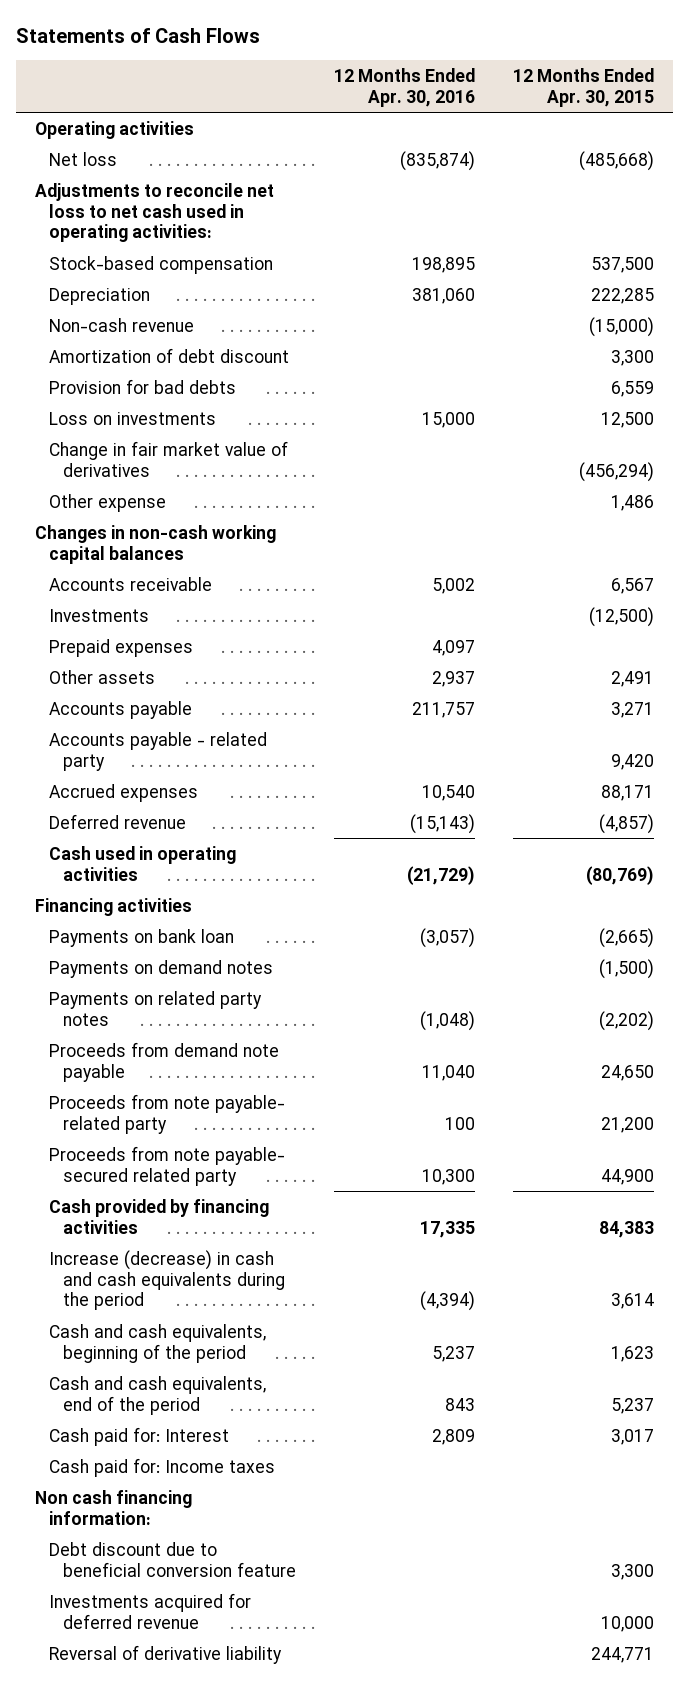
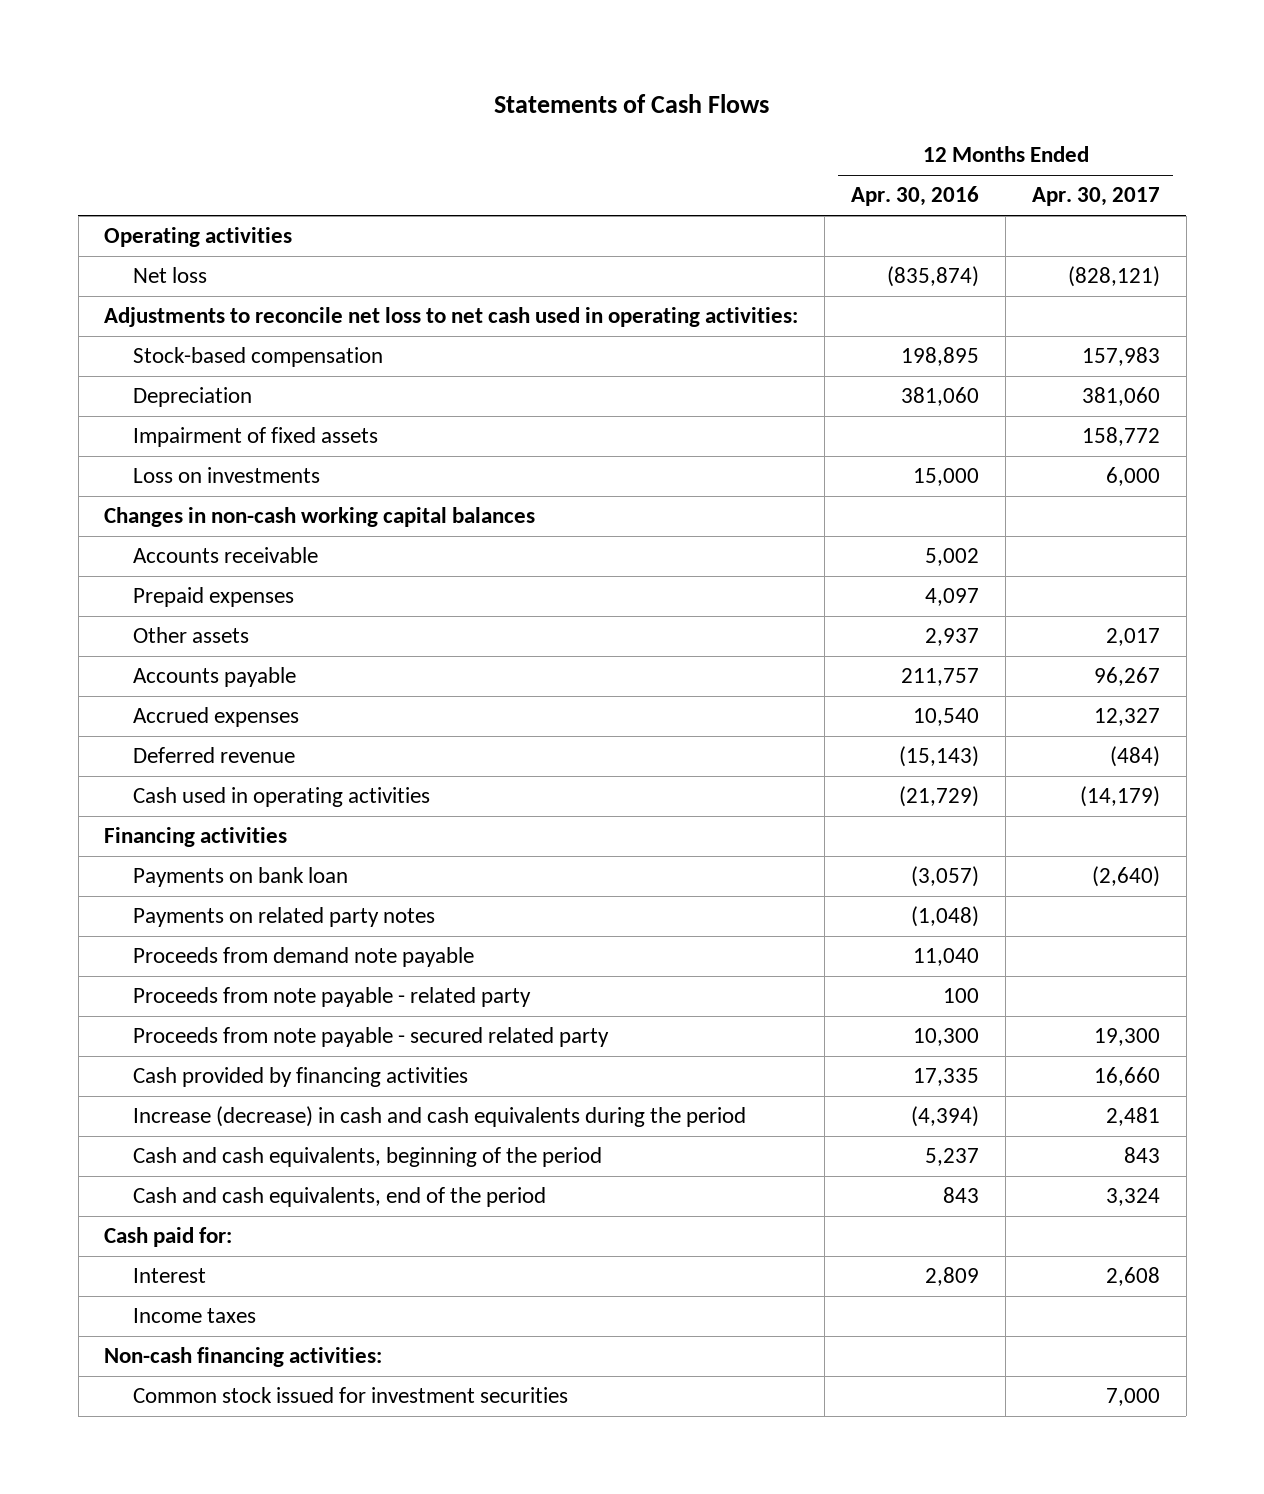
- | 12 Months Ended Apr. 30, 2016 | 12 Months Ended Apr. 30, 2015
+ | 12 Months Ended Apr. 30, 2016 | 12 Months Ended Apr. 30, 2017
- Non-cash revenue | | (15,000)
- Amortization of debt discount | | 3,300
- Provision for bad debts | | 6,559
+ Impairment of fixed assets | | 158,772
- Change in fair market value of derivatives | | (456,294)
- Other expense | | 1,486
- Investments | | (12,500)
- Accounts payable - related party | | 9,420
- Payments on demand notes | | (1,500)
- Proceeds from note payable- related party | 100 | 21,200
- Proceeds from note payable- secured related party | 10,300 | 44,900
+ Proceeds from note payable - related party | 100 |
+ Proceeds from note payable - secured related party | 10,300 | 19,300
- Cash paid for: Interest | 2,809 | 3,017
- Cash paid for: Income taxes
- Non cash financing information:
- Debt discount due to beneficial conversion feature | | 3,300
- Investments acquired for deferred revenue | | 10,000
- Reversal of derivative liability | | 244,771
+ Cash paid for:
+ Interest | 2,809 | 2,608
+ Income taxes
+ Non-cash financing activities:
+ Common stock issued for investment securities | | 7,000

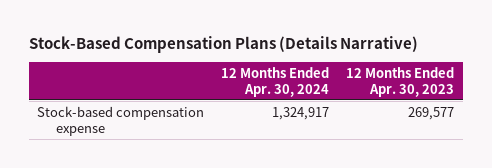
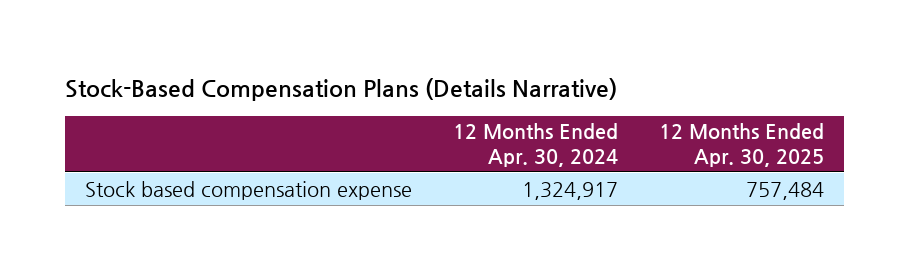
- | 12 Months Ended Apr. 30, 2024 | 12 Months Ended Apr. 30, 2023
+ | 12 Months Ended Apr. 30, 2024 | 12 Months Ended Apr. 30, 2025
- Stock-based compensation expense | 1,324,917 | 269,577
+ Stock based compensation expense | 1,324,917 | 757,484

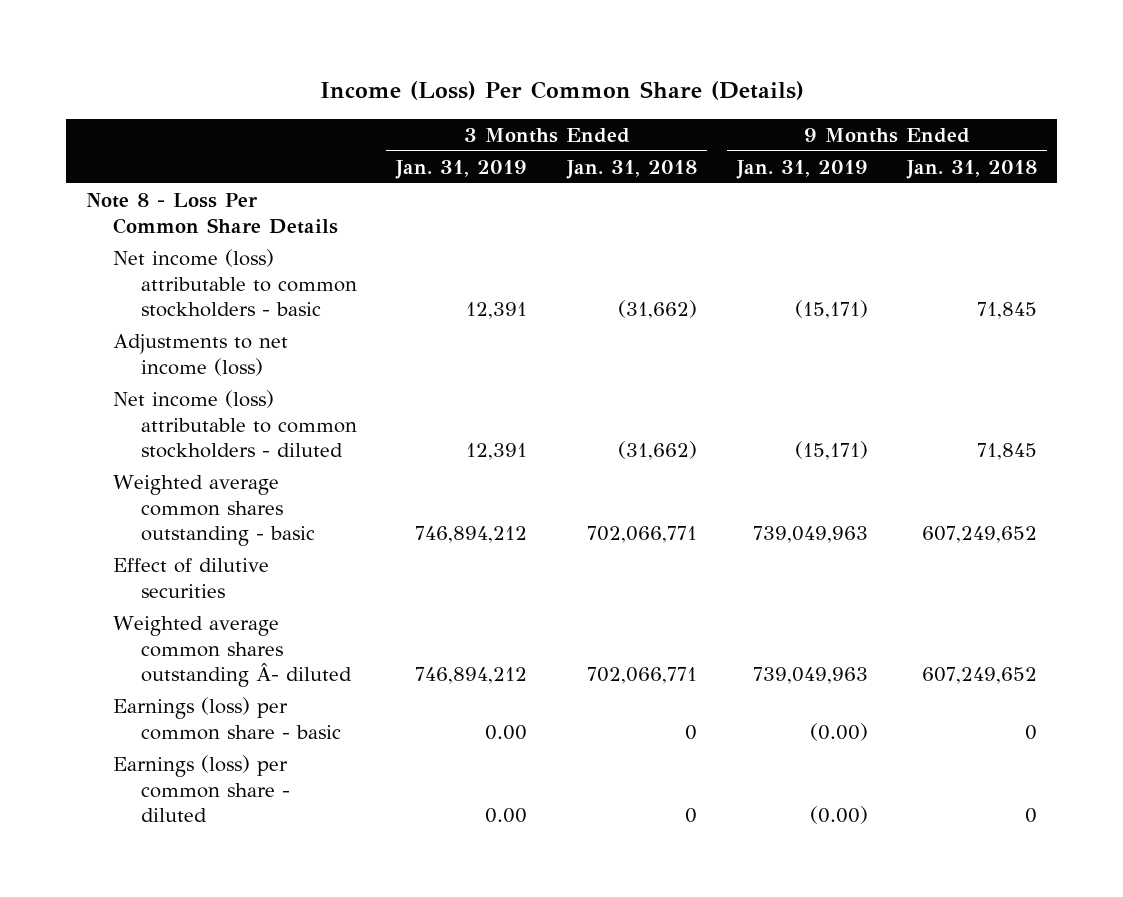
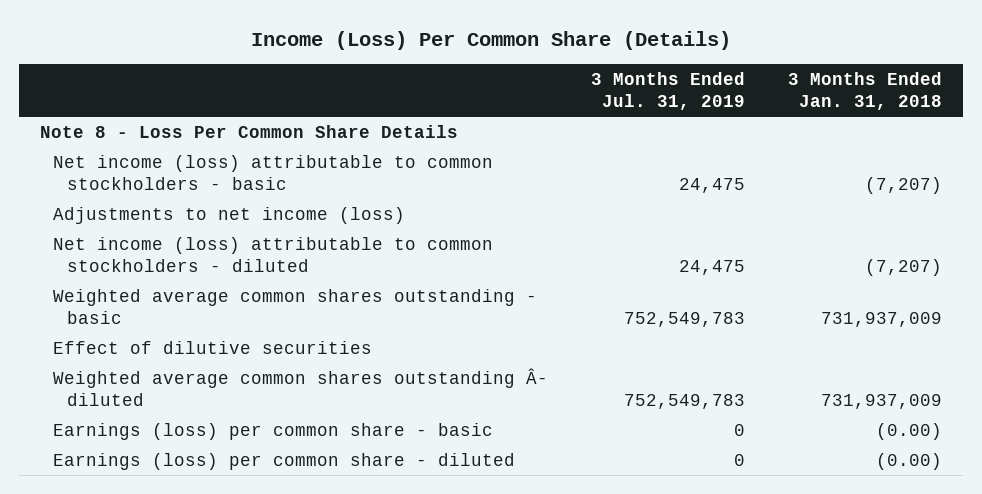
- | 3 Months Ended Jan. 31, 2019 | 3 Months Ended Jan. 31, 2018 | 9 Months Ended Jan. 31, 2019 | 9 Months Ended Jan. 31, 2018
+ | 3 Months Ended Jul. 31, 2019 | 3 Months Ended Jan. 31, 2018
- Net income (loss) attributable to common stockholders - basic | 12,391 | (31,662) | (15,171) | 71,845
+ Net income (loss) attributable to common stockholders - basic | 24,475 | (7,207)
- Net income (loss) attributable to common stockholders - diluted | 12,391 | (31,662) | (15,171) | 71,845
- Weighted average common shares outstanding - basic | 746,894,212 | 702,066,771 | 739,049,963 | 607,249,652
+ Net income (loss) attributable to common stockholders - diluted | 24,475 | (7,207)
+ Weighted average common shares outstanding - basic | 752,549,783 | 731,937,009
- Weighted average common shares outstanding Â- diluted | 746,894,212 | 702,066,771 | 739,049,963 | 607,249,652
- Earnings (loss) per common share - basic | 0.00 | 0 | (0.00) | 0
- Earnings (loss) per common share - diluted | 0.00 | 0 | (0.00) | 0
+ Weighted average common shares outstanding Â- diluted | 752,549,783 | 731,937,009
+ Earnings (loss) per common share - basic | 0 | (0.00)
+ Earnings (loss) per common share - diluted | 0 | (0.00)

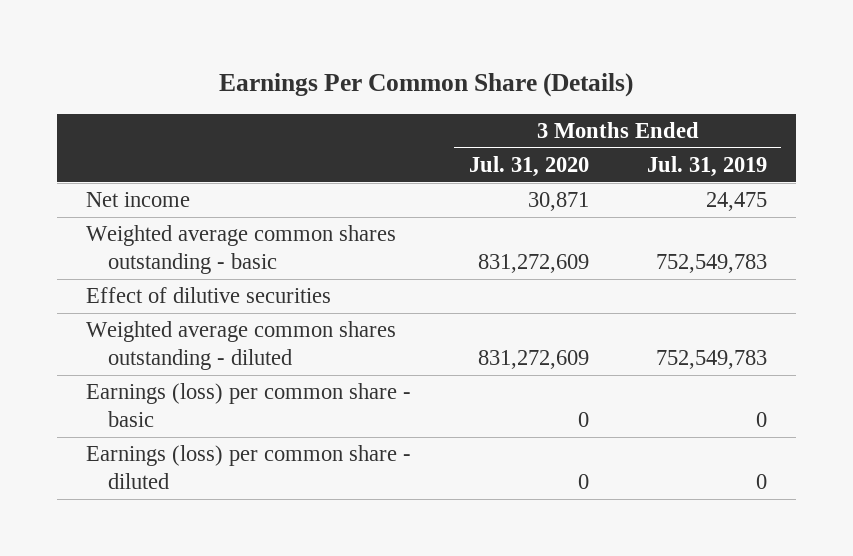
- Income (Loss) Per Common Share (Details)
+ Earnings Per Common Share (Details)
- | 3 Months Ended Jul. 31, 2019 | 3 Months Ended Jan. 31, 2018
+ | 3 Months Ended Jul. 31, 2020 | 3 Months Ended Jul. 31, 2019
- Note 8 - Loss Per Common Share Details
- Net income (loss) attributable to common stockholders - basic | 24,475 | (7,207)
- Adjustments to net income (loss)
- Net income (loss) attributable to common stockholders - diluted | 24,475 | (7,207)
+ Net income | 30,871 | 24,475
- Weighted average common shares outstanding Â- diluted | 752,549,783 | 731,937,009
+ Weighted average common shares outstanding - diluted | 831,272,609 | 752,549,783

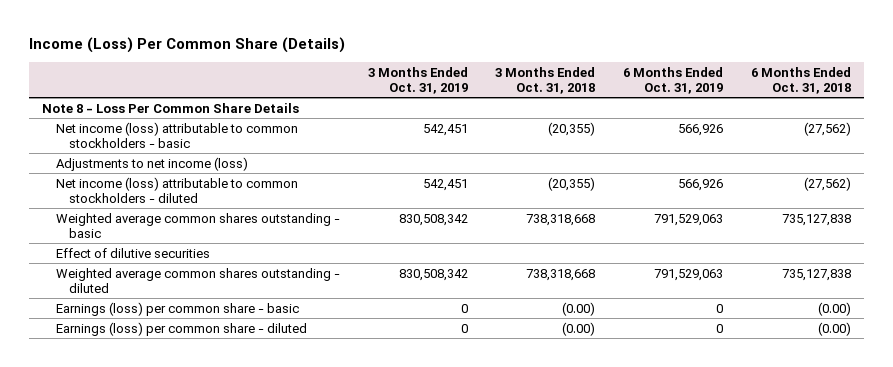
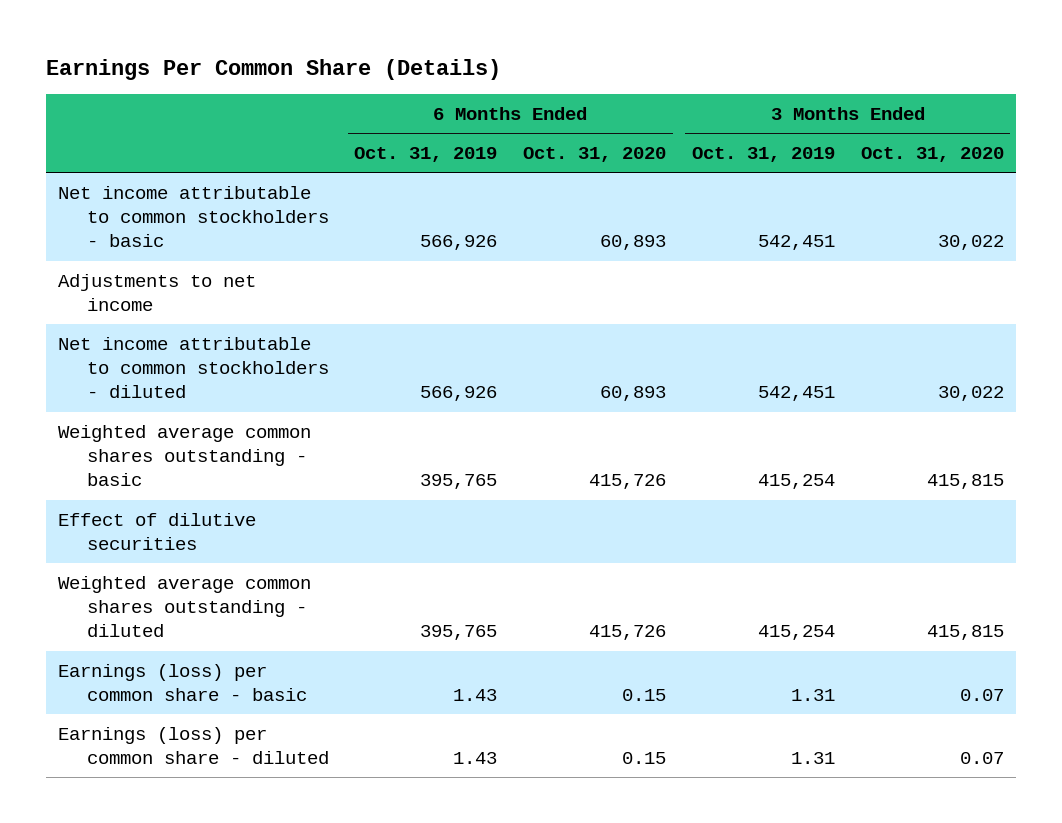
- Income (Loss) Per Common Share (Details)
+ Earnings Per Common Share (Details)
- | 3 Months Ended Oct. 31, 2019 | 3 Months Ended Oct. 31, 2018 | 6 Months Ended Oct. 31, 2019 | 6 Months Ended Oct. 31, 2018
+ | 6 Months Ended Oct. 31, 2019 | 6 Months Ended Oct. 31, 2020 | 3 Months Ended Oct. 31, 2019 | 3 Months Ended Oct. 31, 2020
- Note 8 - Loss Per Common Share Details
- Net income (loss) attributable to common stockholders - basic | 542,451 | (20,355) | 566,926 | (27,562)
- Adjustments to net income (loss)
- Net income (loss) attributable to common stockholders - diluted | 542,451 | (20,355) | 566,926 | (27,562)
- Weighted average common shares outstanding - basic | 830,508,342 | 738,318,668 | 791,529,063 | 735,127,838
+ Net income attributable to common stockholders - basic | 566,926 | 60,893 | 542,451 | 30,022
+ Adjustments to net income
+ Net income attributable to common stockholders - diluted | 566,926 | 60,893 | 542,451 | 30,022
+ Weighted average common shares outstanding - basic | 395,765 | 415,726 | 415,254 | 415,815
- Weighted average common shares outstanding - diluted | 830,508,342 | 738,318,668 | 791,529,063 | 735,127,838
- Earnings (loss) per common share - basic | 0 | (0.00) | 0 | (0.00)
- Earnings (loss) per common share - diluted | 0 | (0.00) | 0 | (0.00)
+ Weighted average common shares outstanding - diluted | 395,765 | 415,726 | 415,254 | 415,815
+ Earnings (loss) per common share - basic | 1.43 | 0.15 | 1.31 | 0.07
+ Earnings (loss) per common share - diluted | 1.43 | 0.15 | 1.31 | 0.07

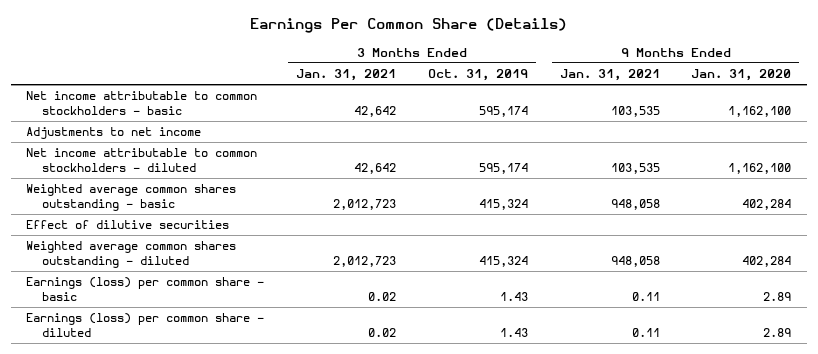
- | 6 Months Ended Oct. 31, 2019 | 6 Months Ended Oct. 31, 2020 | 3 Months Ended Oct. 31, 2019 | 3 Months Ended Oct. 31, 2020
+ | 3 Months Ended Jan. 31, 2021 | 3 Months Ended Oct. 31, 2019 | 9 Months Ended Jan. 31, 2021 | 9 Months Ended Jan. 31, 2020
- Net income attributable to common stockholders - basic | 566,926 | 60,893 | 542,451 | 30,022
+ Net income attributable to common stockholders - basic | 42,642 | 595,174 | 103,535 | 1,162,100
- Net income attributable to common stockholders - diluted | 566,926 | 60,893 | 542,451 | 30,022
- Weighted average common shares outstanding - basic | 395,765 | 415,726 | 415,254 | 415,815
+ Net income attributable to common stockholders - diluted | 42,642 | 595,174 | 103,535 | 1,162,100
+ Weighted average common shares outstanding - basic | 2,012,723 | 415,324 | 948,058 | 402,284
- Weighted average common shares outstanding - diluted | 395,765 | 415,726 | 415,254 | 415,815
- Earnings (loss) per common share - basic | 1.43 | 0.15 | 1.31 | 0.07
- Earnings (loss) per common share - diluted | 1.43 | 0.15 | 1.31 | 0.07
+ Weighted average common shares outstanding - diluted | 2,012,723 | 415,324 | 948,058 | 402,284
+ Earnings (loss) per common share - basic | 0.02 | 1.43 | 0.11 | 2.89
+ Earnings (loss) per common share - diluted | 0.02 | 1.43 | 0.11 | 2.89

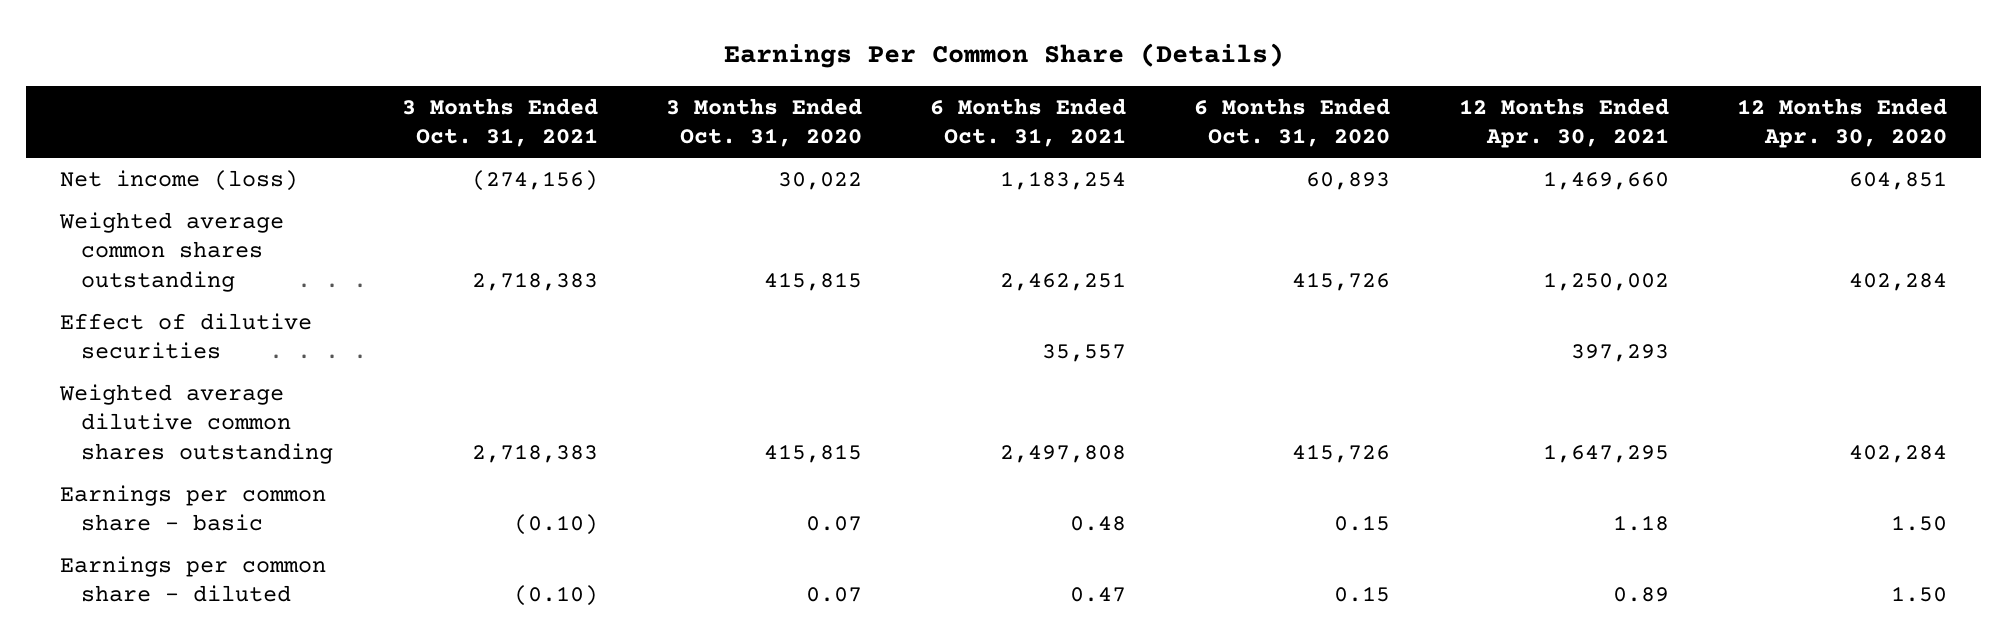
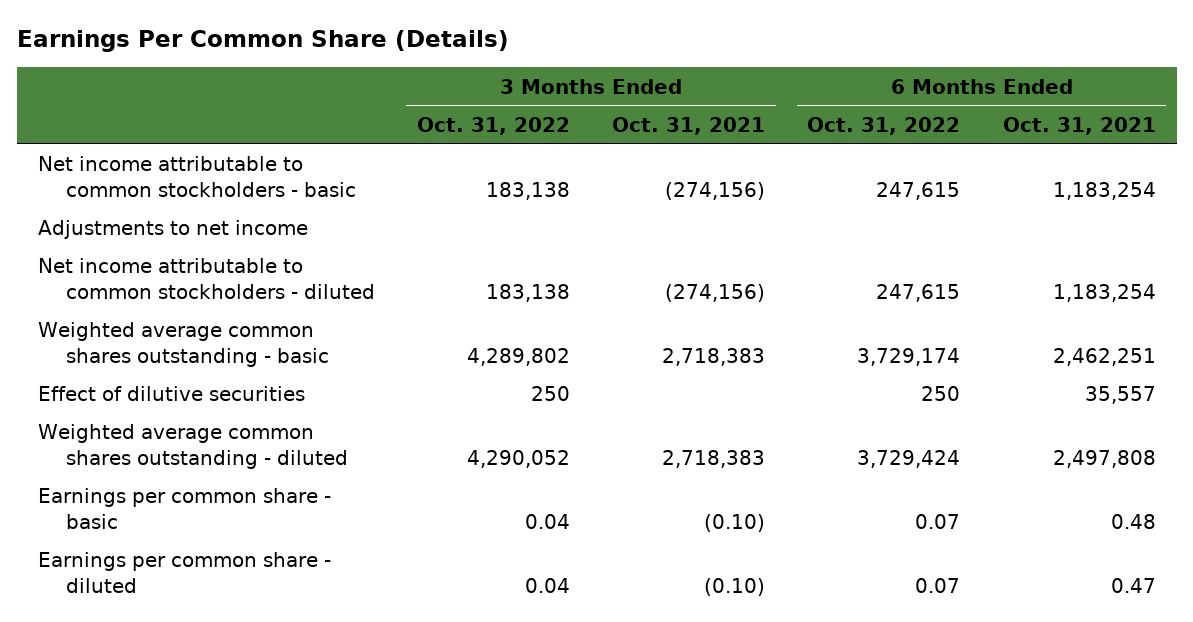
- | 3 Months Ended Oct. 31, 2021 | 3 Months Ended Oct. 31, 2020 | 6 Months Ended Oct. 31, 2021 | 6 Months Ended Oct. 31, 2020 | 12 Months Ended Apr. 30, 2021 | 12 Months Ended Apr. 30, 2020
+ | 3 Months Ended Oct. 31, 2022 | 3 Months Ended Oct. 31, 2021 | 6 Months Ended Oct. 31, 2022 | 6 Months Ended Oct. 31, 2021
- Net income (loss) | (274,156) | 30,022 | 1,183,254 | 60,893 | 1,469,660 | 604,851
- Weighted average common shares outstanding | 2,718,383 | 415,815 | 2,462,251 | 415,726 | 1,250,002 | 402,284
+ Net income attributable to common stockholders - basic | 183,138 | (274,156) | 247,615 | 1,183,254
+ Adjustments to net income
+ Net income attributable to common stockholders - diluted | 183,138 | (274,156) | 247,615 | 1,183,254
+ Weighted average common shares outstanding - basic | 4,289,802 | 2,718,383 | 3,729,174 | 2,462,251
- Weighted average dilutive common shares outstanding | 2,718,383 | 415,815 | 2,497,808 | 415,726 | 1,647,295 | 402,284
+ Weighted average common shares outstanding - diluted | 4,290,052 | 2,718,383 | 3,729,424 | 2,497,808

